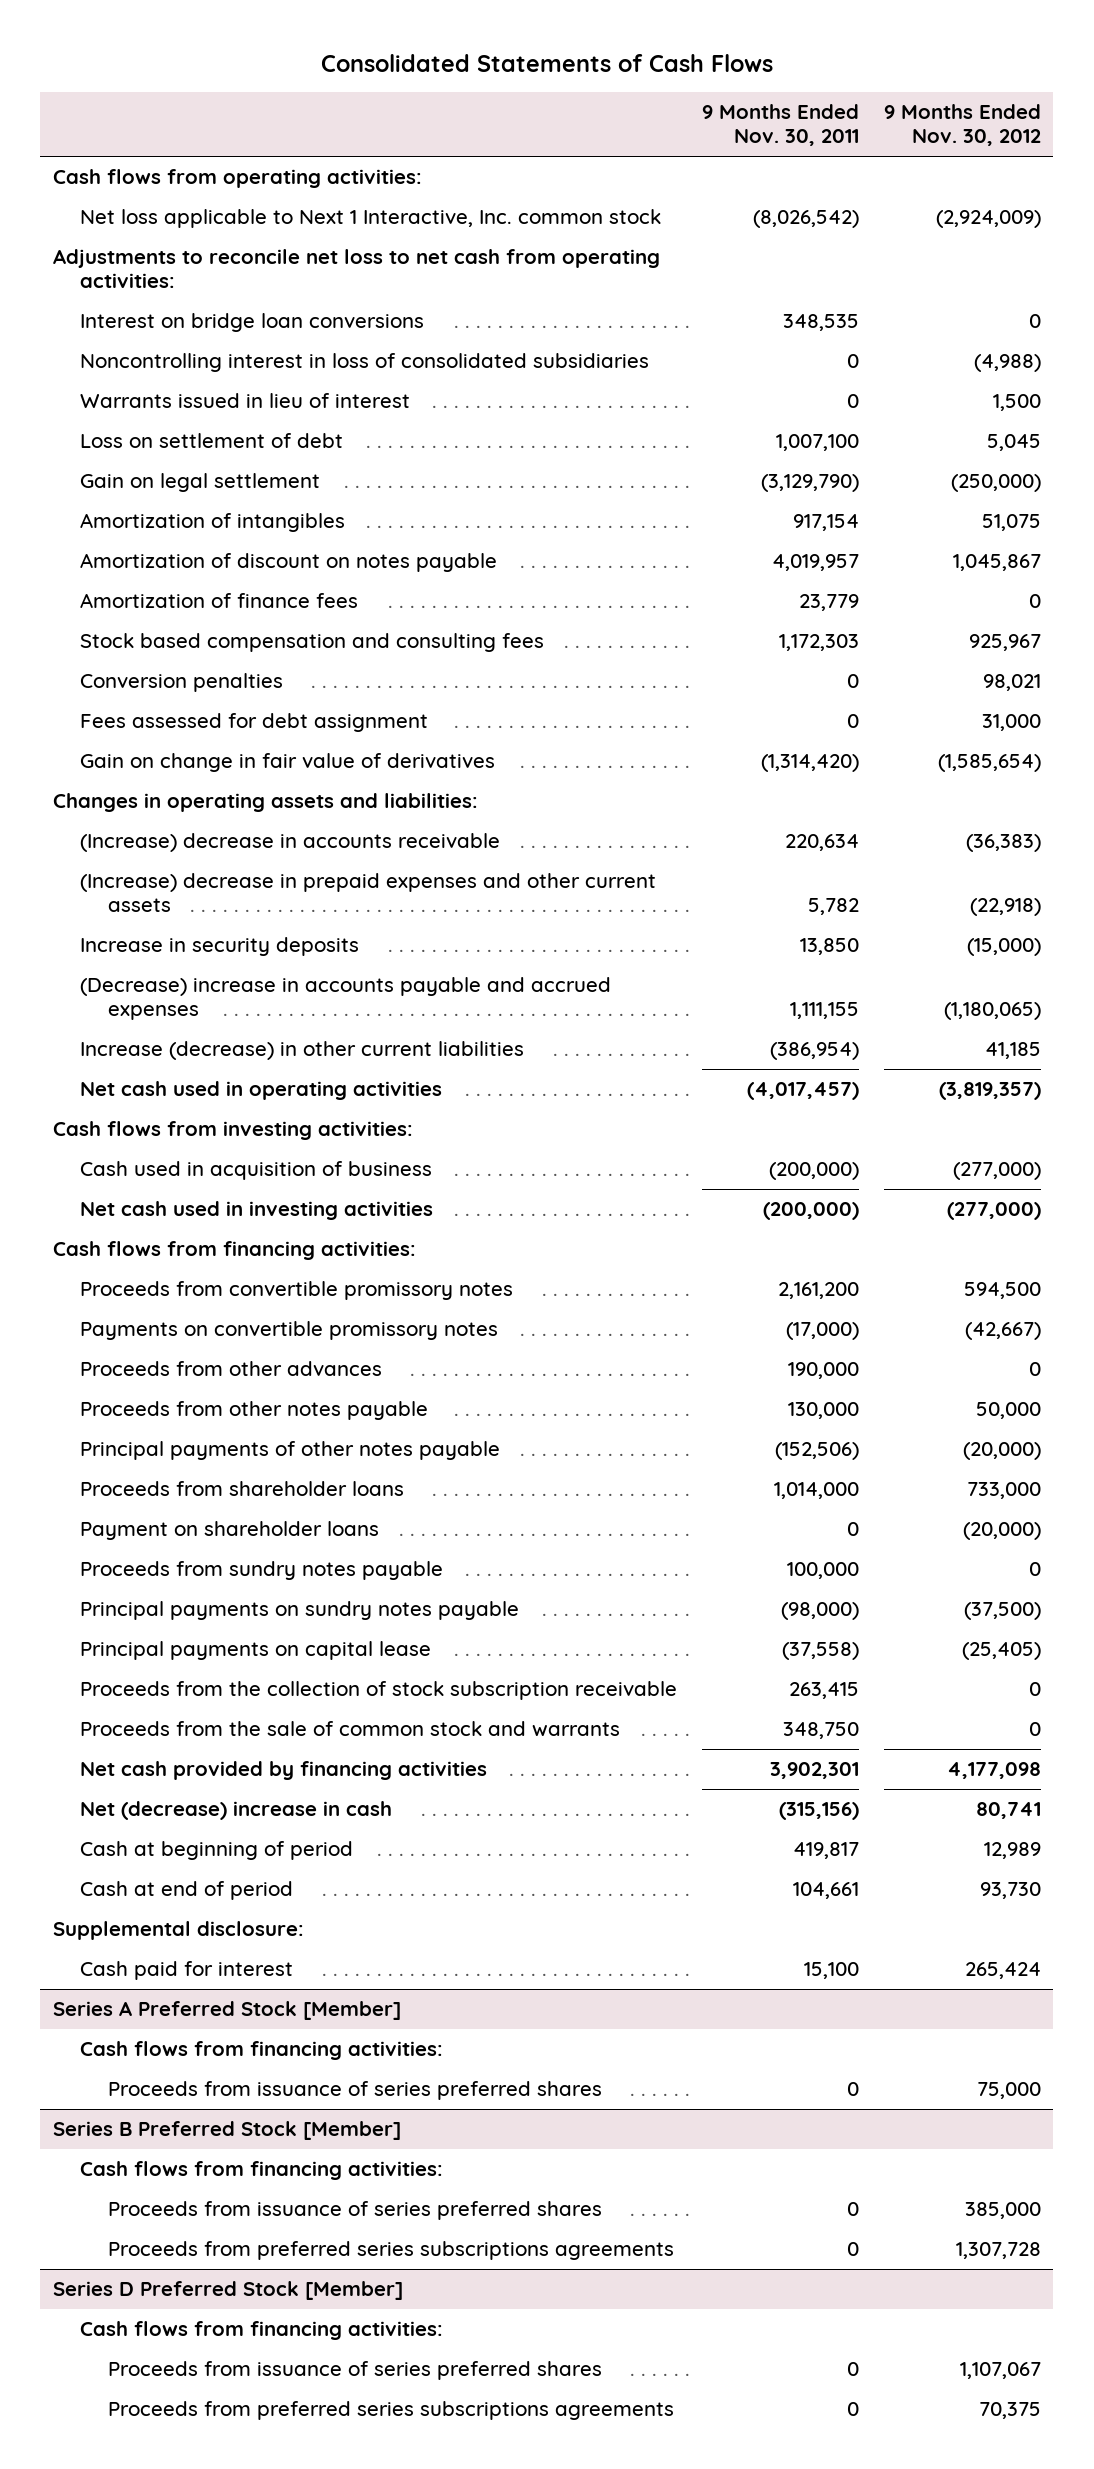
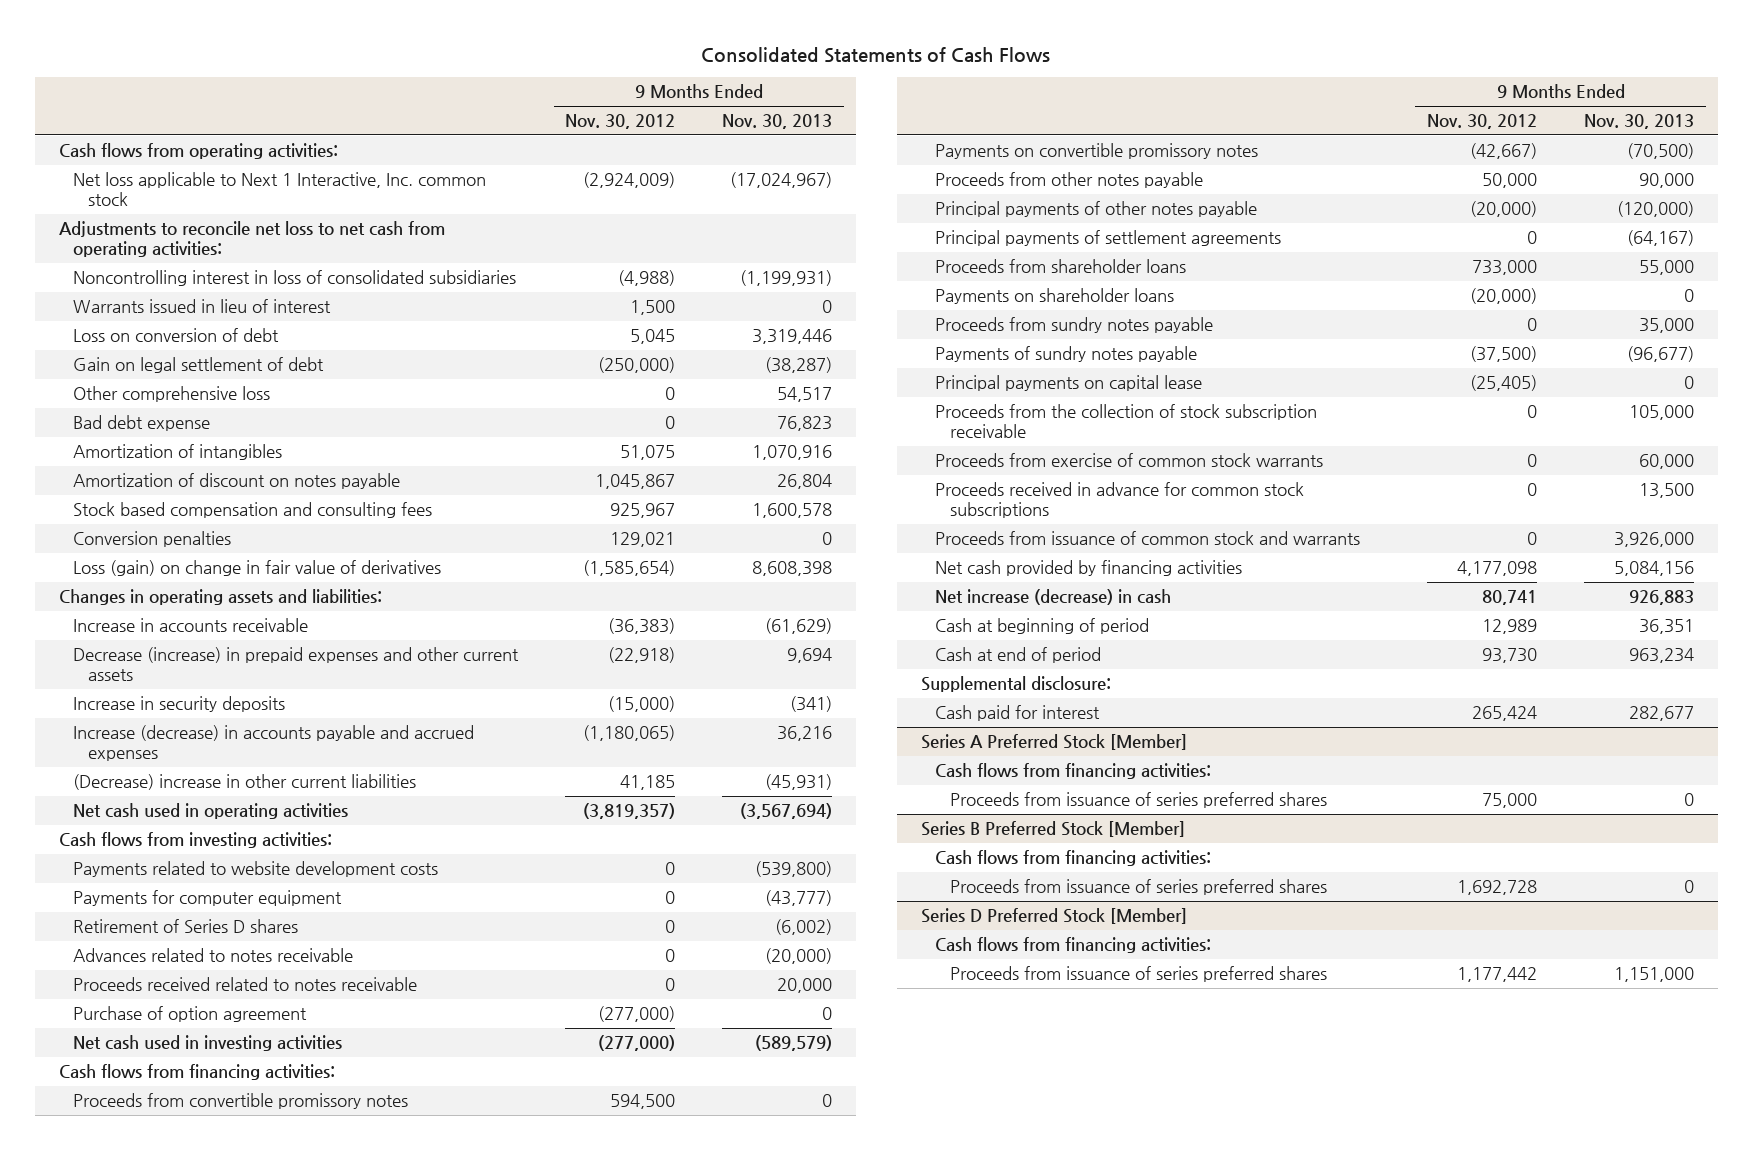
- | 9 Months Ended Nov. 30, 2011 | 9 Months Ended Nov. 30, 2012
+ | 9 Months Ended Nov. 30, 2012 | 9 Months Ended Nov. 30, 2013
- Interest on bridge loan conversions | 348,535 | 0
- Loss on settlement of debt | 1,007,100 | 5,045
- Gain on legal settlement | (3,129,790) | (250,000)
+ Loss on conversion of debt | 5,045 | 3,319,446
+ Gain on legal settlement of debt | (250,000) | (38,287)
+ Other comprehensive loss | 0 | 54,517
+ Bad debt expense | 0 | 76,823
- Amortization of finance fees | 23,779 | 0
- Conversion penalties | 0 | 98,021
- Fees assessed for debt assignment | 0 | 31,000
- Gain on change in fair value of derivatives | (1,314,420) | (1,585,654)
+ Conversion penalties | 129,021 | 0
+ Loss (gain) on change in fair value of derivatives | (1,585,654) | 8,608,398
- (Increase) decrease in accounts receivable | 220,634 | (36,383)
- (Increase) decrease in prepaid expenses and other current assets | 5,782 | (22,918)
+ Increase in accounts receivable | (36,383) | (61,629)
+ Decrease (increase) in prepaid expenses and other current assets | (22,918) | 9,694
- (Decrease) increase in accounts payable and accrued expenses | 1,111,155 | (1,180,065)
- Increase (decrease) in other current liabilities | (386,954) | 41,185
+ Increase (decrease) in accounts payable and accrued expenses | (1,180,065) | 36,216
+ (Decrease) increase in other current liabilities | 41,185 | (45,931)
- Cash used in acquisition of business | (200,000) | (277,000)
+ Payments related to website development costs | 0 | (539,800)
+ Payments for computer equipment | 0 | (43,777)
+ Retirement of Series D shares | 0 | (6,002)
+ Advances related to notes receivable | 0 | (20,000)
+ Proceeds received related to notes receivable | 0 | 20,000
+ Purchase of option agreement | (277,000) | 0
- Proceeds from other advances | 190,000 | 0
+ Principal payments of settlement agreements | 0 | (64,167)
- Payment on shareholder loans | 0 | (20,000)
+ Payments on shareholder loans | (20,000) | 0
- Principal payments on sundry notes payable | (98,000) | (37,500)
+ Payments of sundry notes payable | (37,500) | (96,677)
- Proceeds from the sale of common stock and warrants | 348,750 | 0
+ Proceeds from exercise of common stock warrants | 0 | 60,000
+ Proceeds received in advance for common stock subscriptions | 0 | 13,500
+ Proceeds from issuance of common stock and warrants | 0 | 3,926,000
- Net (decrease) increase in cash | (315,156) | 80,741
+ Net increase (decrease) in cash | 80,741 | 926,883
@ Series B Preferred Stock [Member]
- Proceeds from issuance of series preferred shares | 0 | 385,000
- Proceeds from preferred series subscriptions agreements | 0 | 1,307,728
+ Proceeds from issuance of series preferred shares | 1,692,728 | 0
@ Series D Preferred Stock [Member]
- Proceeds from issuance of series preferred shares | 0 | 1,107,067
- Proceeds from preferred series subscriptions agreements | 0 | 70,375
+ Proceeds from issuance of series preferred shares | 1,177,442 | 1,151,000

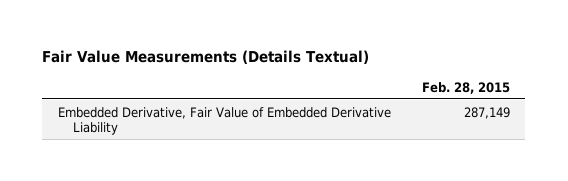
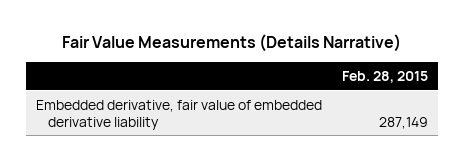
- Fair Value Measurements (Details Textual)
+ Fair Value Measurements (Details Narrative)
- Embedded Derivative, Fair Value of Embedded Derivative Liability | 287,149
+ Embedded derivative, fair value of embedded derivative liability | 287,149

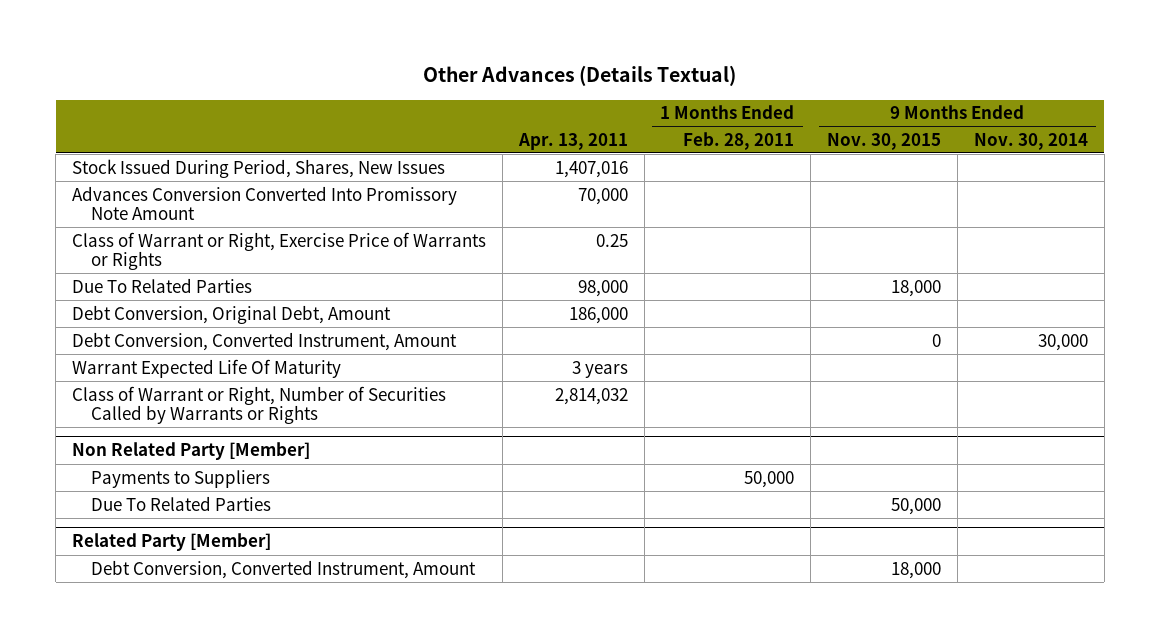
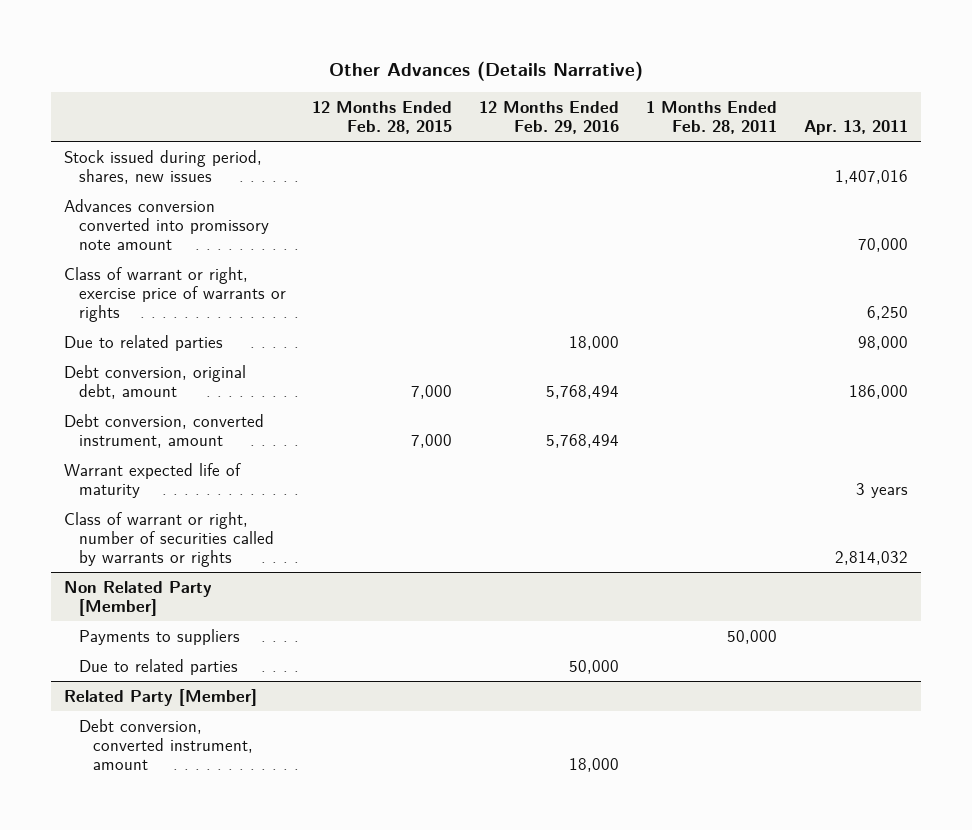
- Other Advances (Details Textual)
+ Other Advances (Details Narrative)
- | Apr. 13, 2011 | 1 Months Ended Feb. 28, 2011 | 9 Months Ended Nov. 30, 2015 | 9 Months Ended Nov. 30, 2014
+ | 12 Months Ended Feb. 28, 2015 | 12 Months Ended Feb. 29, 2016 | 1 Months Ended Feb. 28, 2011 | Apr. 13, 2011
- Stock Issued During Period, Shares, New Issues | 1,407,016 | | |
- Advances Conversion Converted Into Promissory Note Amount | 70,000 | | |
- Class of Warrant or Right, Exercise Price of Warrants or Rights | 0.25 | | |
- Due To Related Parties | 98,000 | | 18,000 |
- Debt Conversion, Original Debt, Amount | 186,000 | | |
- Debt Conversion, Converted Instrument, Amount | | | 0 | 30,000
- Warrant Expected Life Of Maturity | 3 years | | |
- Class of Warrant or Right, Number of Securities Called by Warrants or Rights | 2,814,032 | | |
+ Stock issued during period, shares, new issues | | | | 1,407,016
+ Advances conversion converted into promissory note amount | | | | 70,000
+ Class of warrant or right, exercise price of warrants or rights | | | | 6,250
+ Due to related parties | | 18,000 | | 98,000
+ Debt conversion, original debt, amount | 7,000 | 5,768,494 | | 186,000
+ Debt conversion, converted instrument, amount | 7,000 | 5,768,494 | |
+ Warrant expected life of maturity | | | | 3 years
+ Class of warrant or right, number of securities called by warrants or rights | | | | 2,814,032
@ Non Related Party [Member]
- Payments to Suppliers | | 50,000 | |
- Due To Related Parties | | | 50,000 |
+ Payments to suppliers | | | 50,000 |
+ Due to related parties | | 50,000 | |
@ Related Party [Member]
- Debt Conversion, Converted Instrument, Amount | | | 18,000 |
+ Debt conversion, converted instrument, amount | | 18,000 | |

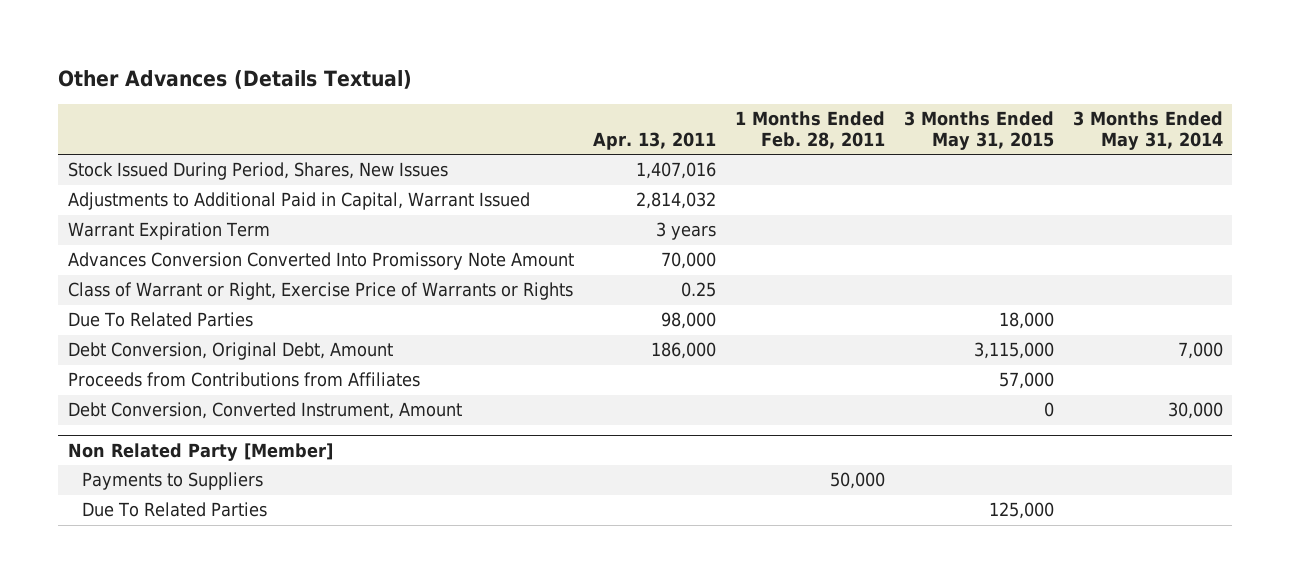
- Other Advances (Details Narrative)
+ Other Advances (Details Textual)
- | 12 Months Ended Feb. 28, 2015 | 12 Months Ended Feb. 29, 2016 | 1 Months Ended Feb. 28, 2011 | Apr. 13, 2011
+ | Apr. 13, 2011 | 1 Months Ended Feb. 28, 2011 | 3 Months Ended May 31, 2015 | 3 Months Ended May 31, 2014
- Stock issued during period, shares, new issues | | | | 1,407,016
- Advances conversion converted into promissory note amount | | | | 70,000
- Class of warrant or right, exercise price of warrants or rights | | | | 6,250
- Due to related parties | | 18,000 | | 98,000
- Debt conversion, original debt, amount | 7,000 | 5,768,494 | | 186,000
- Debt conversion, converted instrument, amount | 7,000 | 5,768,494 | |
- Warrant expected life of maturity | | | | 3 years
- Class of warrant or right, number of securities called by warrants or rights | | | | 2,814,032
+ Stock Issued During Period, Shares, New Issues | 1,407,016 | | |
+ Adjustments to Additional Paid in Capital, Warrant Issued | 2,814,032 | | |
+ Warrant Expiration Term | 3 years | | |
+ Advances Conversion Converted Into Promissory Note Amount | 70,000 | | |
+ Class of Warrant or Right, Exercise Price of Warrants or Rights | 0.25 | | |
+ Due To Related Parties | 98,000 | | 18,000 |
+ Debt Conversion, Original Debt, Amount | 186,000 | | 3,115,000 | 7,000
+ Proceeds from Contributions from Affiliates | | | 57,000 |
+ Debt Conversion, Converted Instrument, Amount | | | 0 | 30,000
@ Non Related Party [Member]
- Payments to suppliers | | | 50,000 |
- Due to related parties | | 50,000 | |
- Related Party [Member]
- Debt conversion, converted instrument, amount | | 18,000 | |
@ Non Related Party [Member]
+ Payments to Suppliers | | 50,000 | |
+ Due To Related Parties | | | 125,000 |

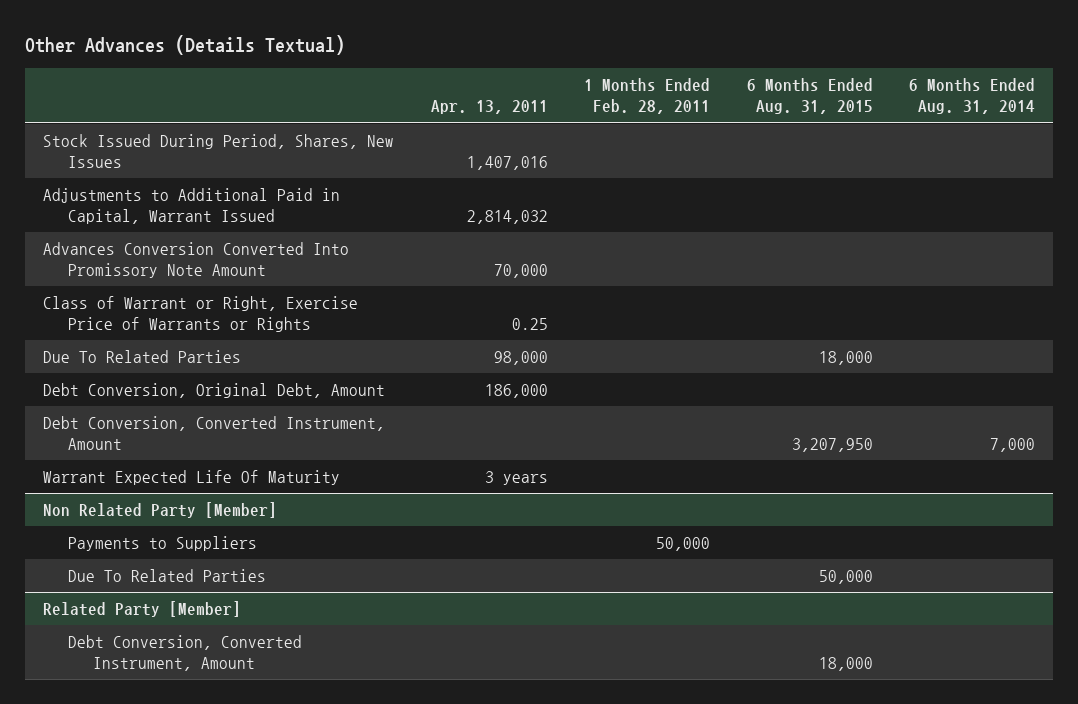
- | Apr. 13, 2011 | 1 Months Ended Feb. 28, 2011 | 3 Months Ended May 31, 2015 | 3 Months Ended May 31, 2014
+ | Apr. 13, 2011 | 1 Months Ended Feb. 28, 2011 | 6 Months Ended Aug. 31, 2015 | 6 Months Ended Aug. 31, 2014
- Warrant Expiration Term | 3 years | | |
- Proceeds from Contributions from Affiliates | | | 57,000 |
+ Warrant Expected Life Of Maturity | 3 years | | |
+ Related Party [Member]
+ Debt Conversion, Converted Instrument, Amount | | | 18,000 |

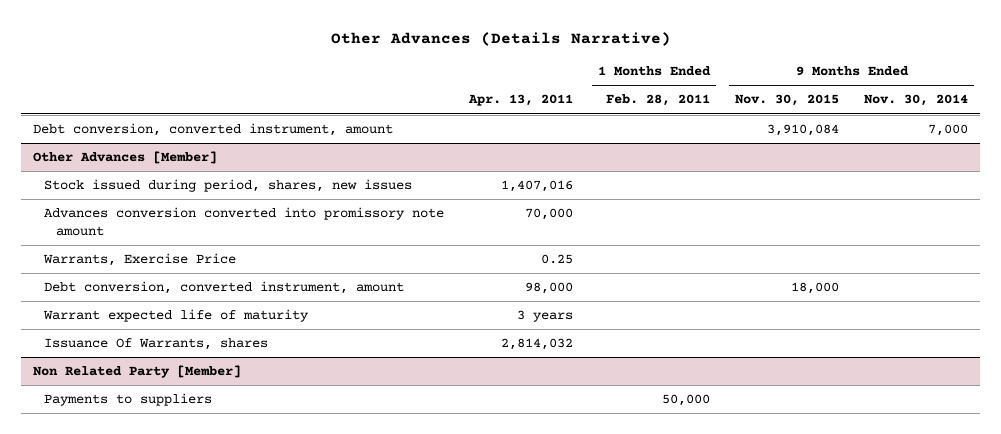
- Other Advances (Details Textual)
+ Other Advances (Details Narrative)
- | Apr. 13, 2011 | 1 Months Ended Feb. 28, 2011 | 6 Months Ended Aug. 31, 2015 | 6 Months Ended Aug. 31, 2014
+ | Apr. 13, 2011 | 1 Months Ended Feb. 28, 2011 | 9 Months Ended Nov. 30, 2015 | 9 Months Ended Nov. 30, 2014
- Stock Issued During Period, Shares, New Issues | 1,407,016 | | |
- Adjustments to Additional Paid in Capital, Warrant Issued | 2,814,032 | | |
- Advances Conversion Converted Into Promissory Note Amount | 70,000 | | |
- Class of Warrant or Right, Exercise Price of Warrants or Rights | 0.25 | | |
- Due To Related Parties | 98,000 | | 18,000 |
- Debt Conversion, Original Debt, Amount | 186,000 | | |
- Debt Conversion, Converted Instrument, Amount | | | 3,207,950 | 7,000
- Warrant Expected Life Of Maturity | 3 years | | |
+ Debt conversion, converted instrument, amount | | | 3,910,084 | 7,000
+ Other Advances [Member]
+ Stock issued during period, shares, new issues | 1,407,016 | | |
+ Advances conversion converted into promissory note amount | 70,000 | | |
+ Warrants, Exercise Price | 0.25 | | |
+ Debt conversion, converted instrument, amount | 98,000 | | 18,000 |
+ Warrant expected life of maturity | 3 years | | |
+ Issuance Of Warrants, shares | 2,814,032 | | |
@ Non Related Party [Member]
- Payments to Suppliers | | 50,000 | |
- Due To Related Parties | | | 50,000 |
- Related Party [Member]
- Debt Conversion, Converted Instrument, Amount | | | 18,000 |
@ Non Related Party [Member]
+ Payments to suppliers | | 50,000 | |

